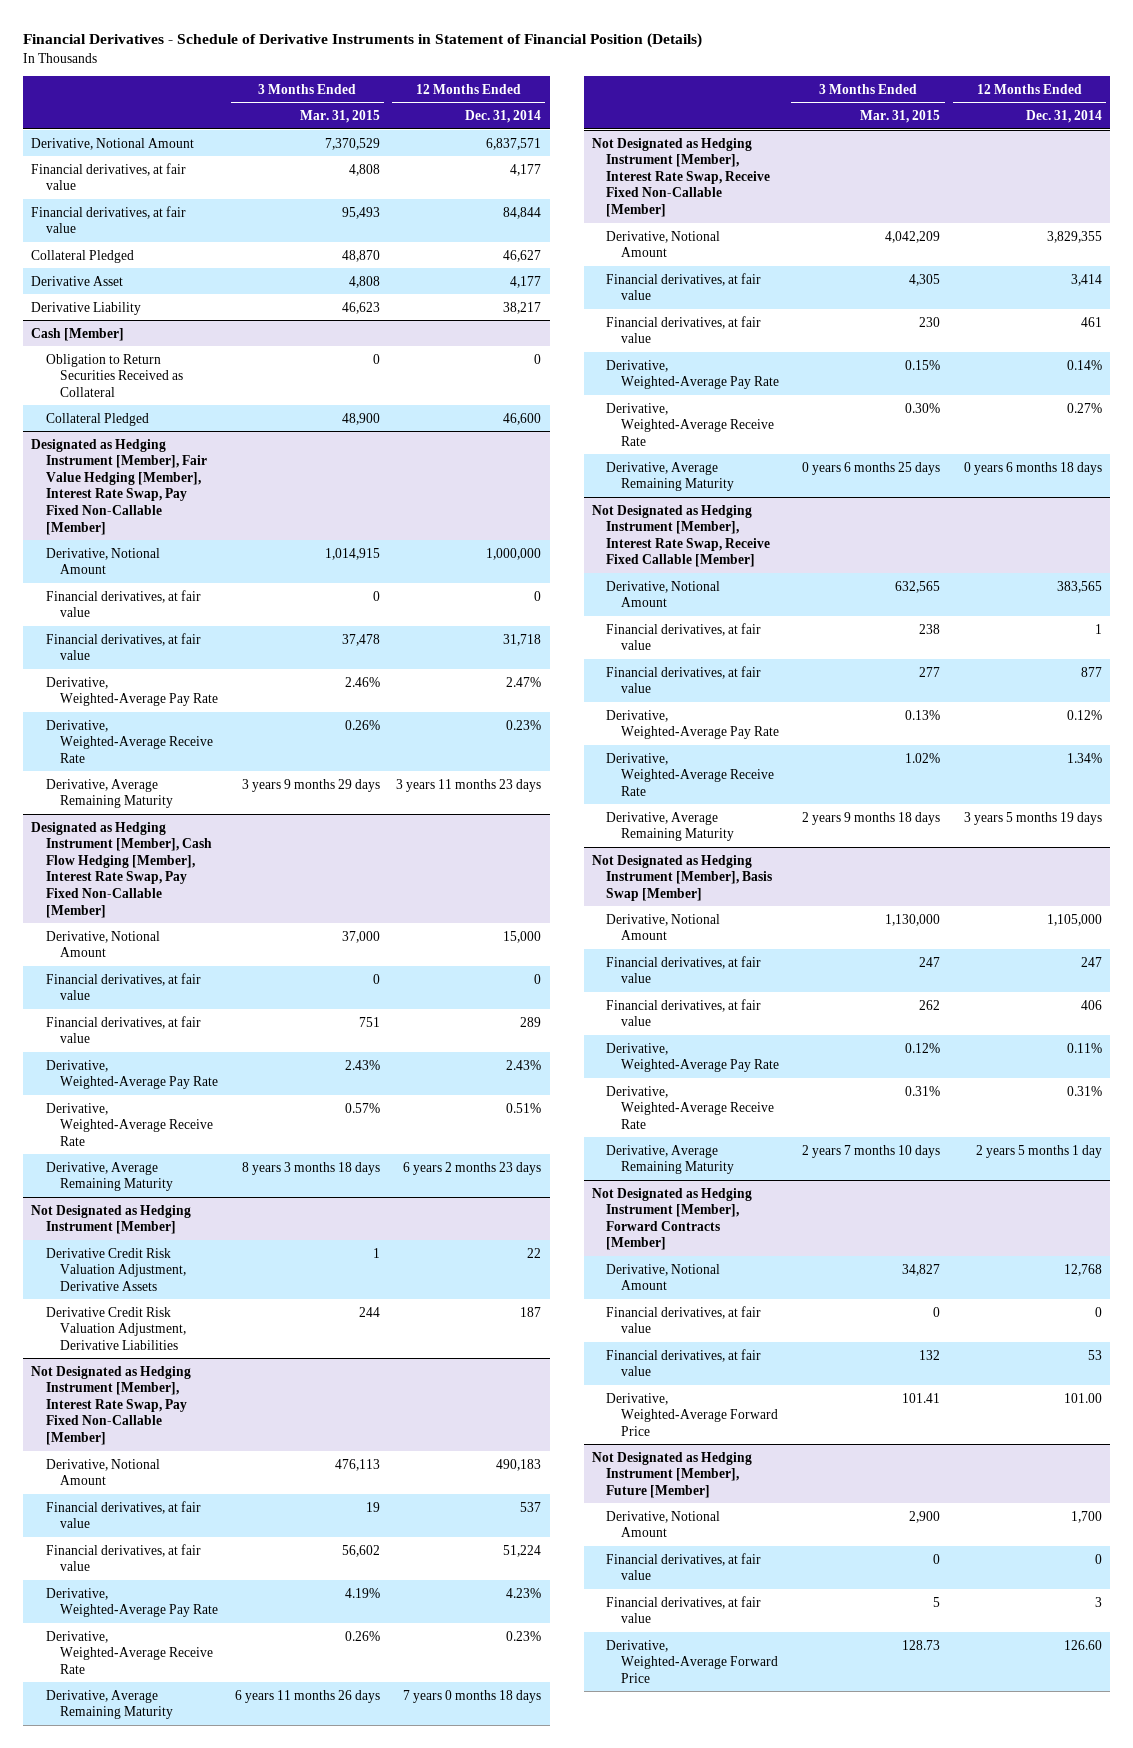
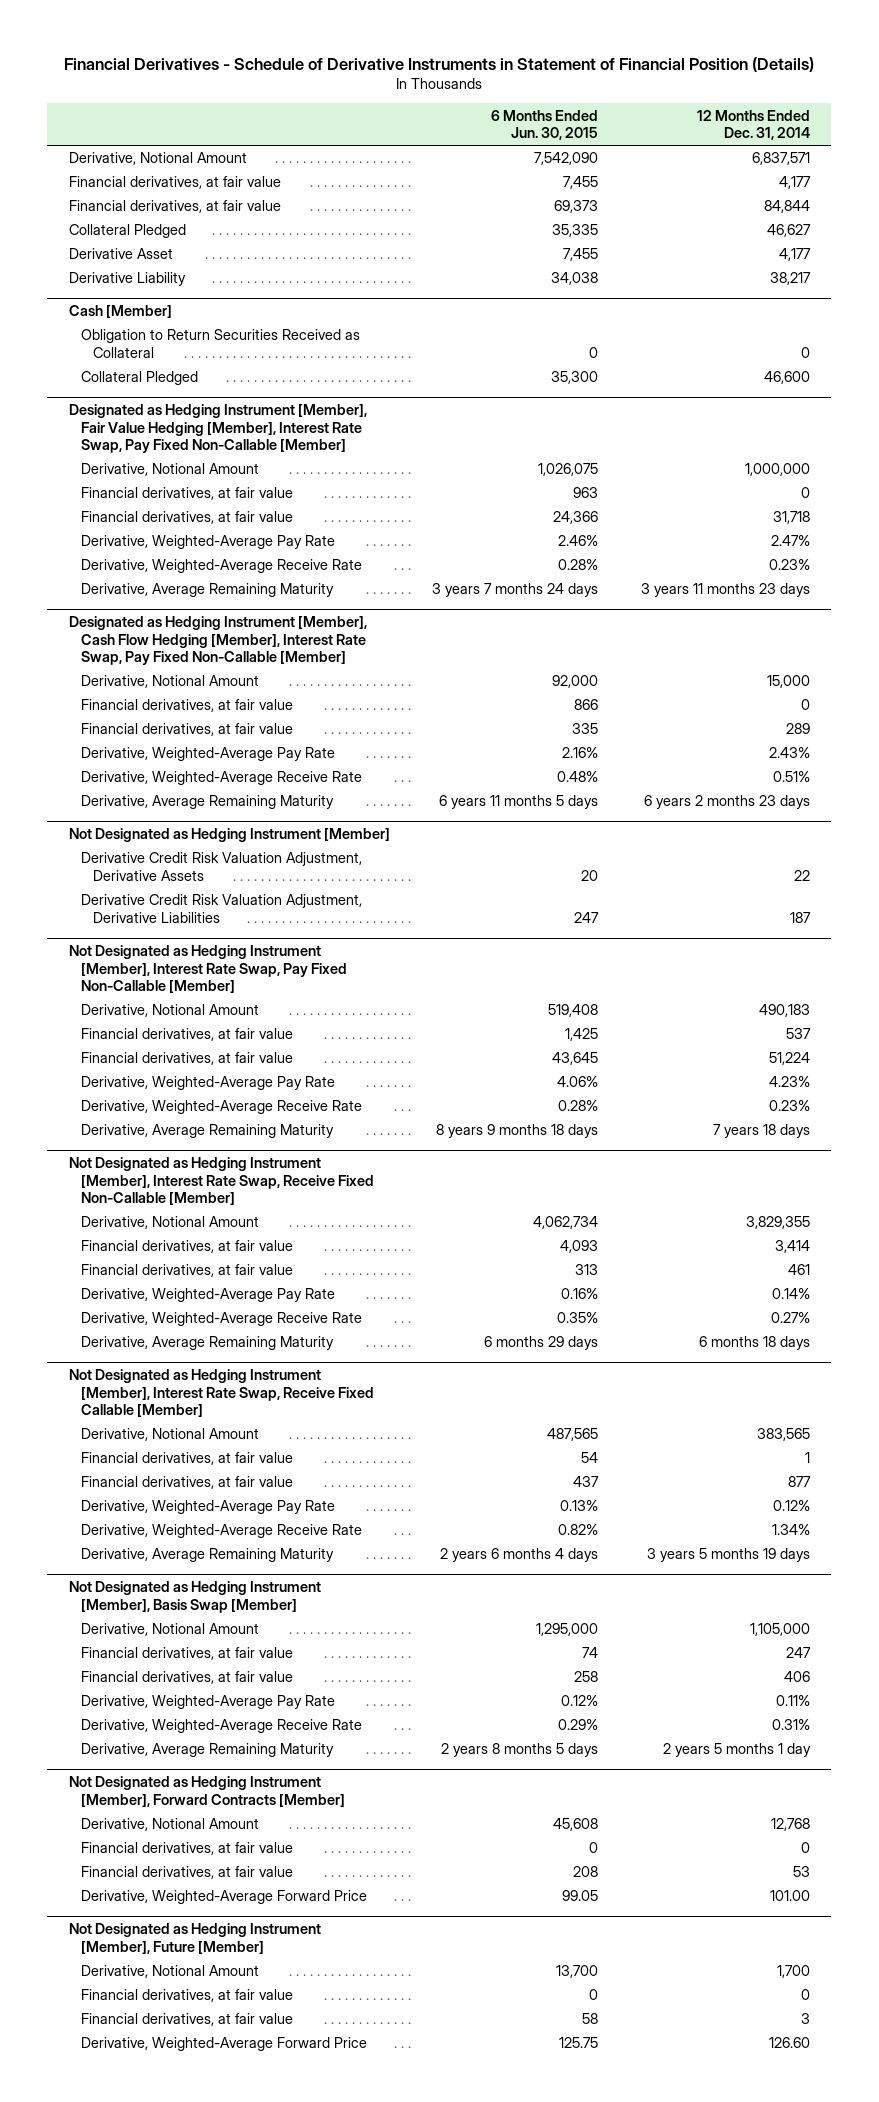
- | 3 Months Ended Mar. 31, 2015 | 12 Months Ended Dec. 31, 2014
+ | 6 Months Ended Jun. 30, 2015 | 12 Months Ended Dec. 31, 2014
@ Not Designated as Hedging Instrument [Member], Interest Rate Swap, Pay Fixed Non-Callable [Member]
- Derivative, Average Remaining Maturity | 6 years 11 months 26 days | 7 years 0 months 18 days
+ Derivative, Average Remaining Maturity | 8 years 9 months 18 days | 7 years 18 days
@ Not Designated as Hedging Instrument [Member], Interest Rate Swap, Receive Fixed Non-Callable [Member]
- Derivative, Average Remaining Maturity | 0 years 6 months 25 days | 0 years 6 months 18 days
+ Derivative, Average Remaining Maturity | 6 months 29 days | 6 months 18 days

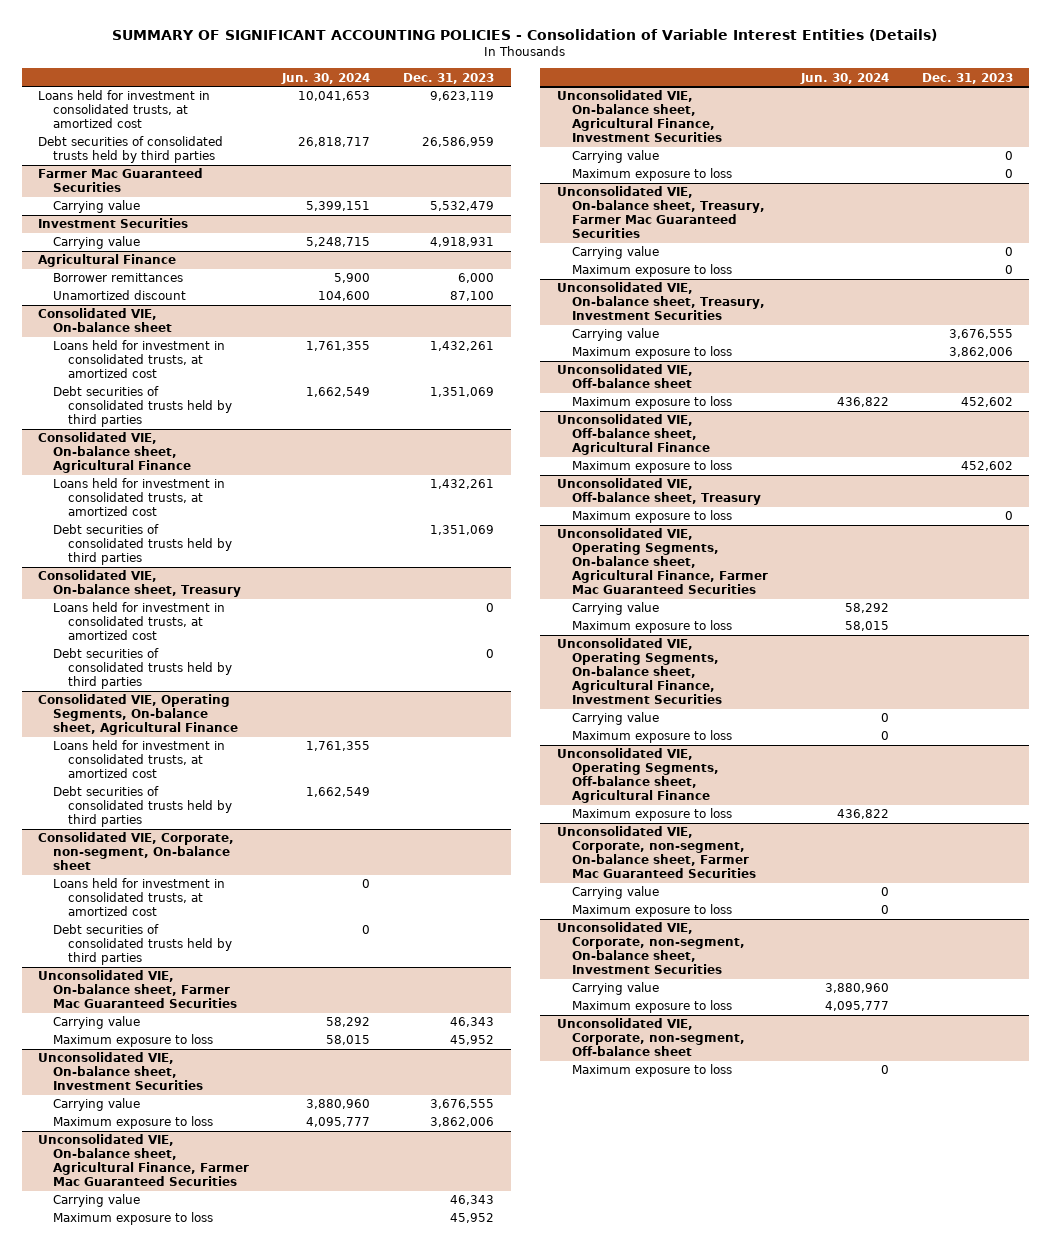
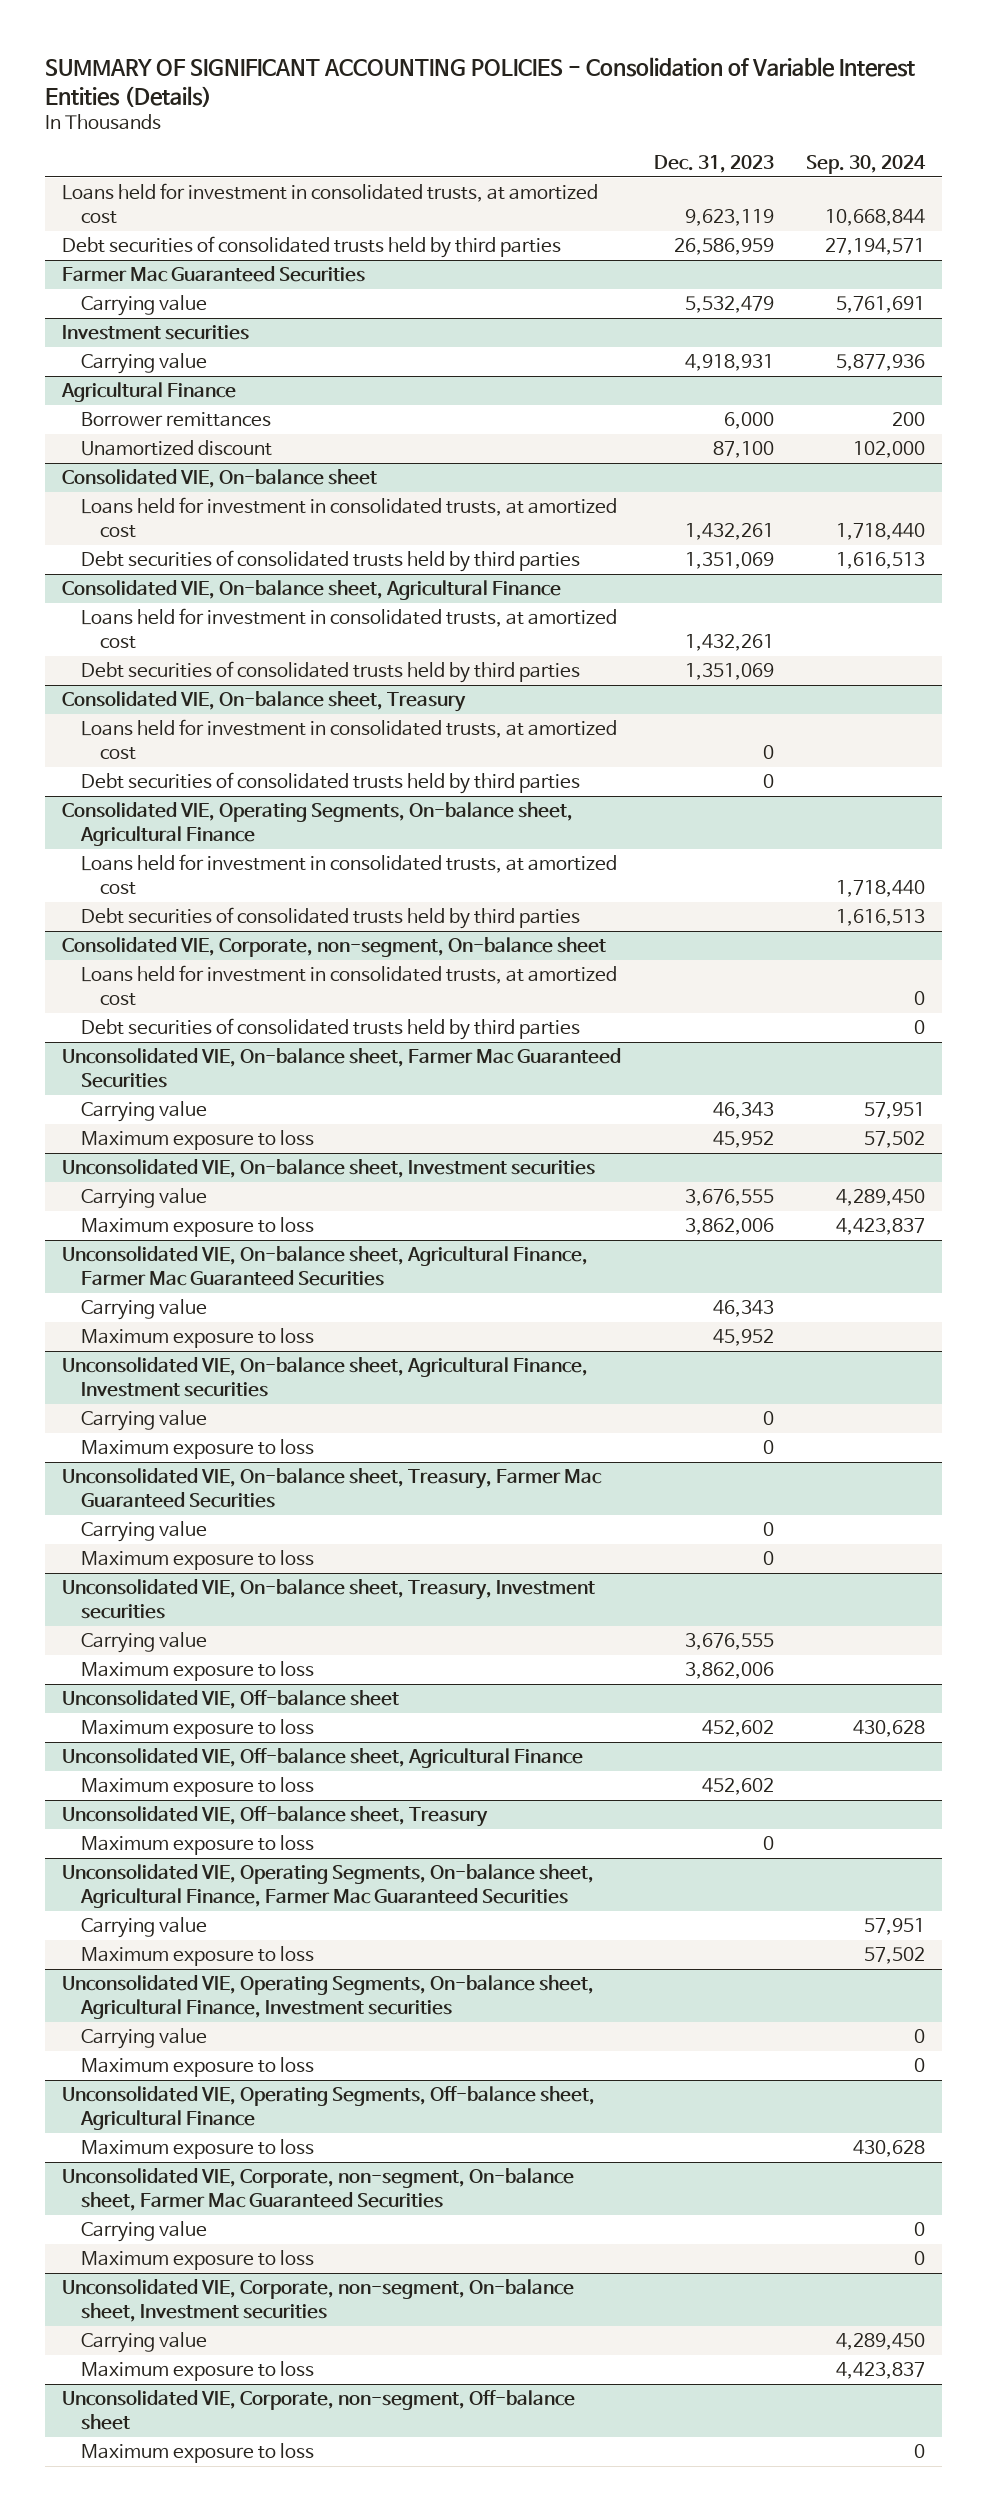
- | Jun. 30, 2024 | Dec. 31, 2023
+ | Dec. 31, 2023 | Sep. 30, 2024
- Investment Securities
+ Investment securities
- Unconsolidated VIE, On-balance sheet, Investment Securities
+ Unconsolidated VIE, On-balance sheet, Investment securities
- Unconsolidated VIE, On-balance sheet, Agricultural Finance, Investment Securities
+ Unconsolidated VIE, On-balance sheet, Agricultural Finance, Investment securities
- Unconsolidated VIE, On-balance sheet, Treasury, Investment Securities
+ Unconsolidated VIE, On-balance sheet, Treasury, Investment securities
- Unconsolidated VIE, Operating Segments, On-balance sheet, Agricultural Finance, Investment Securities
+ Unconsolidated VIE, Operating Segments, On-balance sheet, Agricultural Finance, Investment securities
- Unconsolidated VIE, Corporate, non-segment, On-balance sheet, Investment Securities
+ Unconsolidated VIE, Corporate, non-segment, On-balance sheet, Investment securities

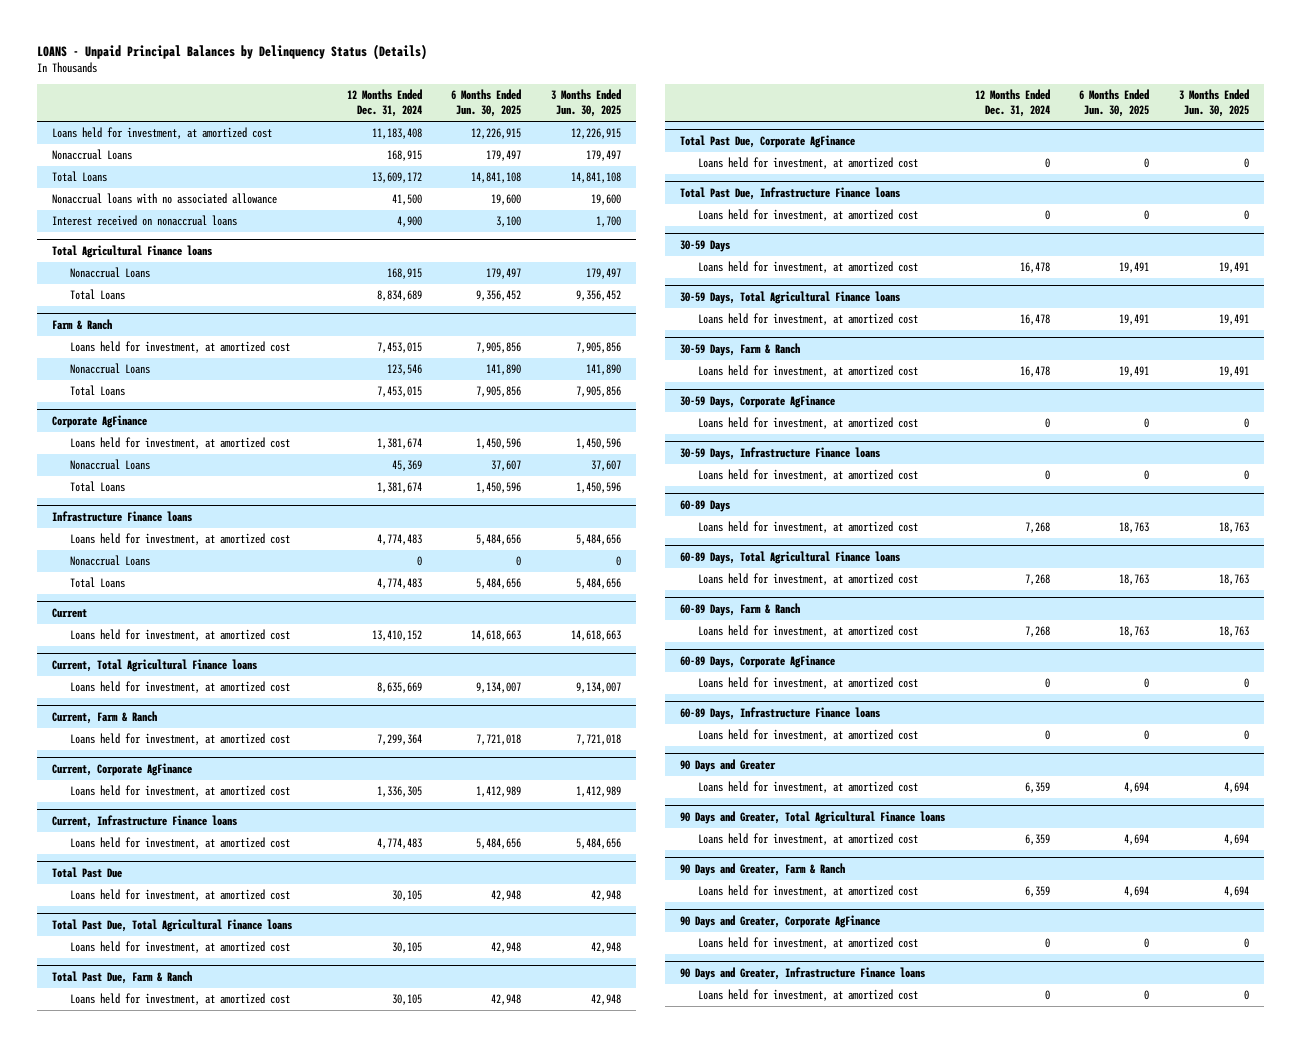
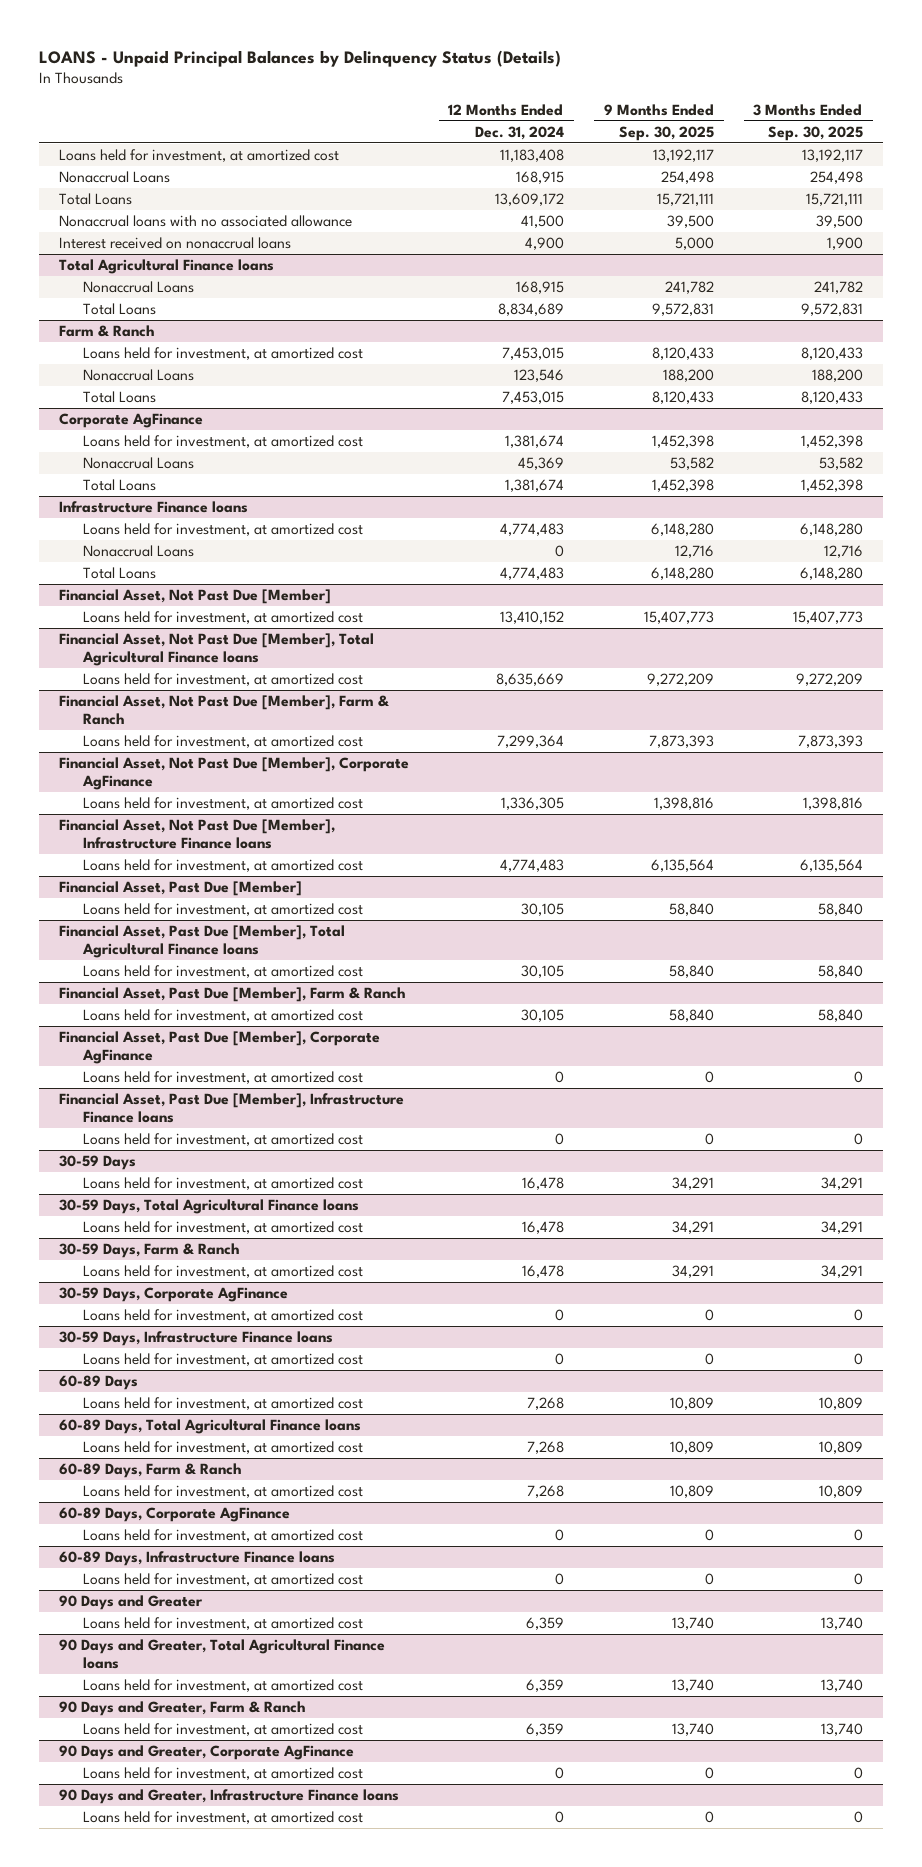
- | 12 Months Ended Dec. 31, 2024 | 6 Months Ended Jun. 30, 2025 | 3 Months Ended Jun. 30, 2025
+ | 12 Months Ended Dec. 31, 2024 | 9 Months Ended Sep. 30, 2025 | 3 Months Ended Sep. 30, 2025
- Current
+ Financial Asset, Not Past Due [Member]
- Current, Total Agricultural Finance loans
+ Financial Asset, Not Past Due [Member], Total Agricultural Finance loans
- Current, Farm & Ranch
+ Financial Asset, Not Past Due [Member], Farm & Ranch
- Current, Corporate AgFinance
+ Financial Asset, Not Past Due [Member], Corporate AgFinance
- Current, Infrastructure Finance loans
+ Financial Asset, Not Past Due [Member], Infrastructure Finance loans
- Total Past Due
+ Financial Asset, Past Due [Member]
- Total Past Due, Total Agricultural Finance loans
+ Financial Asset, Past Due [Member], Total Agricultural Finance loans
- Total Past Due, Farm & Ranch
+ Financial Asset, Past Due [Member], Farm & Ranch
- Total Past Due, Corporate AgFinance
+ Financial Asset, Past Due [Member], Corporate AgFinance
- Total Past Due, Infrastructure Finance loans
+ Financial Asset, Past Due [Member], Infrastructure Finance loans

